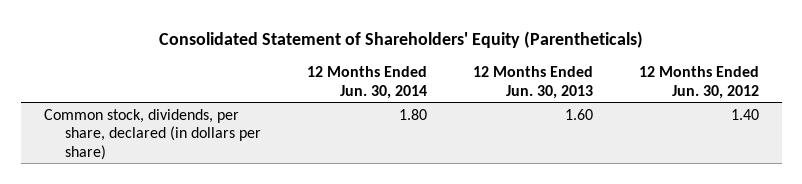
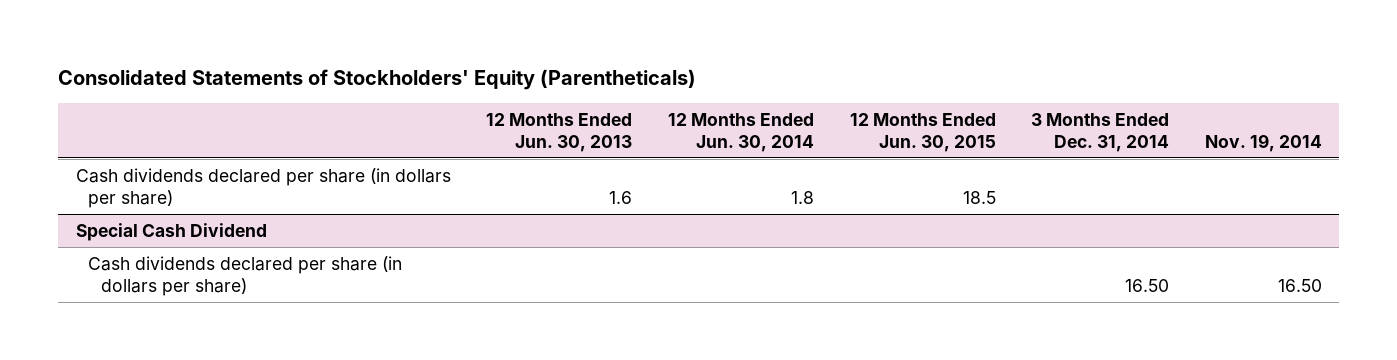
- Consolidated Statement of Shareholders' Equity (Parentheticals)
+ Consolidated Statements of Stockholders' Equity (Parentheticals)
- | 12 Months Ended Jun. 30, 2014 | 12 Months Ended Jun. 30, 2013 | 12 Months Ended Jun. 30, 2012
+ | 12 Months Ended Jun. 30, 2013 | 12 Months Ended Jun. 30, 2014 | 12 Months Ended Jun. 30, 2015 | 3 Months Ended Dec. 31, 2014 | Nov. 19, 2014
- Common stock, dividends, per share, declared (in dollars per share) | 1.80 | 1.60 | 1.40
+ Cash dividends declared per share (in dollars per share) | 1.6 | 1.8 | 18.5 | |
+ Special Cash Dividend
+ Cash dividends declared per share (in dollars per share) | | | | 16.50 | 16.50

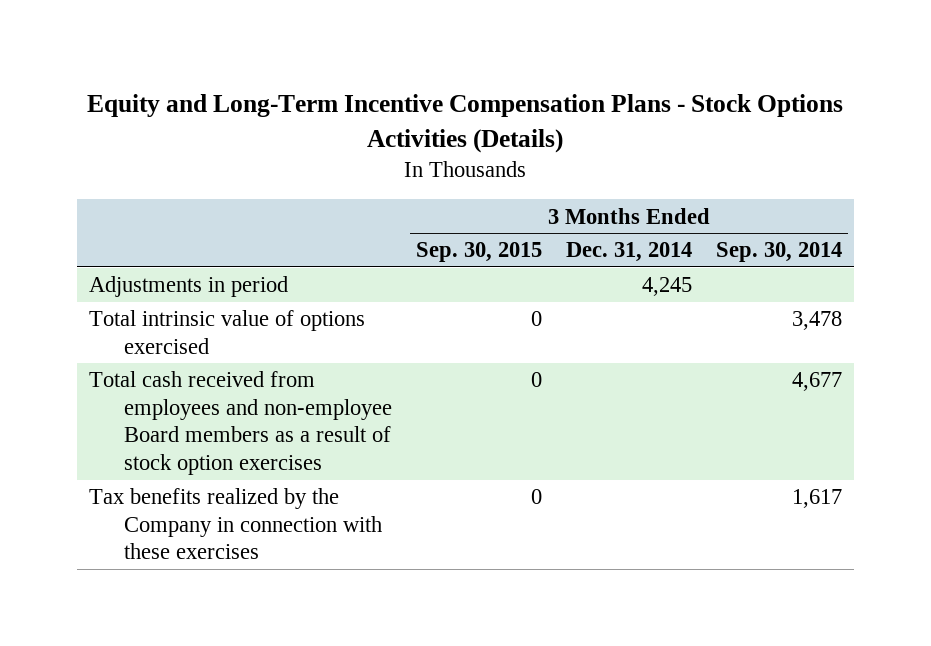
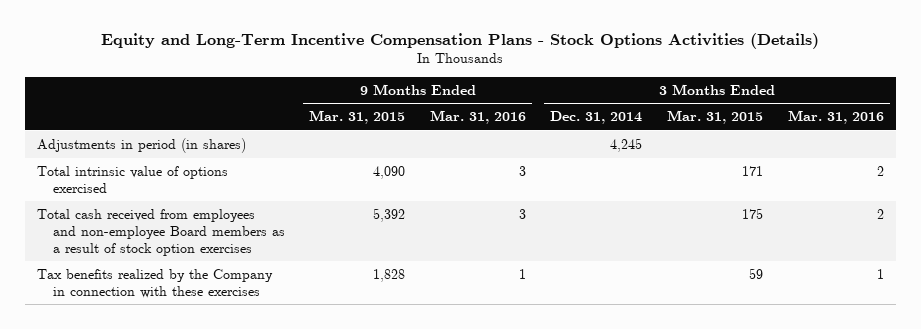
- | 3 Months Ended Sep. 30, 2015 | 3 Months Ended Dec. 31, 2014 | 3 Months Ended Sep. 30, 2014
+ | 9 Months Ended Mar. 31, 2015 | 9 Months Ended Mar. 31, 2016 | 3 Months Ended Dec. 31, 2014 | 3 Months Ended Mar. 31, 2015 | 3 Months Ended Mar. 31, 2016
- Adjustments in period | | 4,245 |
+ Adjustments in period (in shares) | | | 4,245 | |

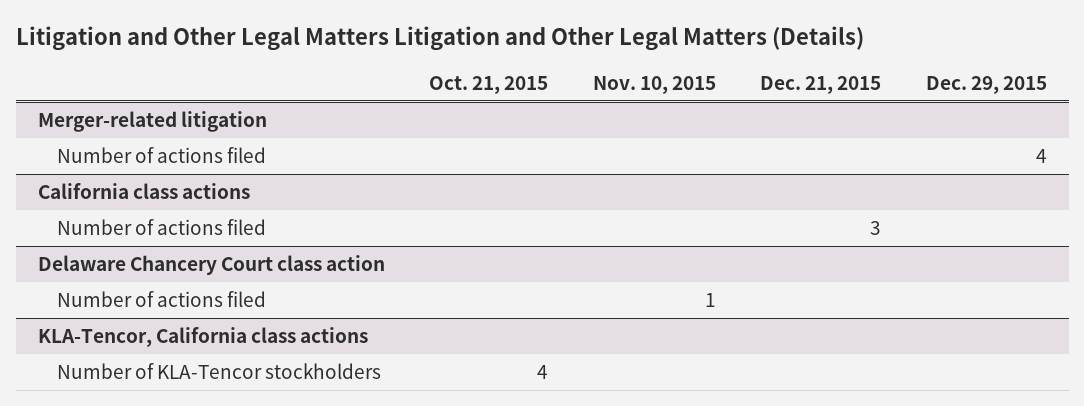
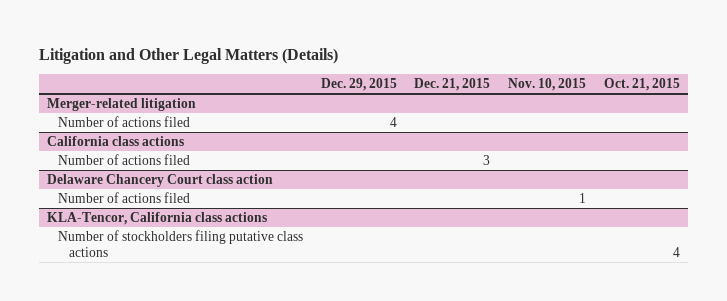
- Litigation and Other Legal Matters Litigation and Other Legal Matters (Details)
+ Litigation and Other Legal Matters (Details)
- | Oct. 21, 2015 | Nov. 10, 2015 | Dec. 21, 2015 | Dec. 29, 2015
+ | Dec. 29, 2015 | Dec. 21, 2015 | Nov. 10, 2015 | Oct. 21, 2015
@ KLA-Tencor, California class actions
- Number of KLA-Tencor stockholders | 4 | | |
+ Number of stockholders filing putative class actions | | | | 4

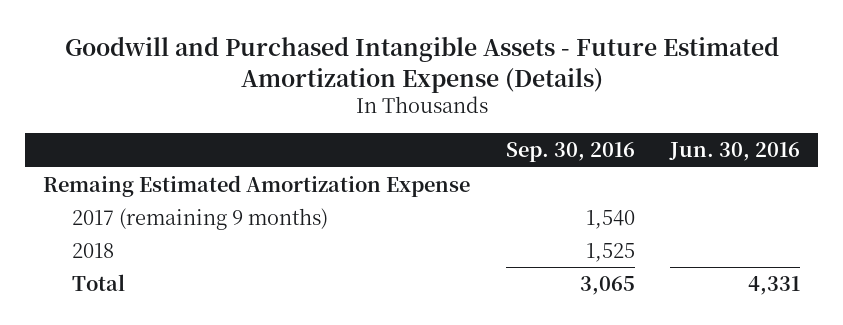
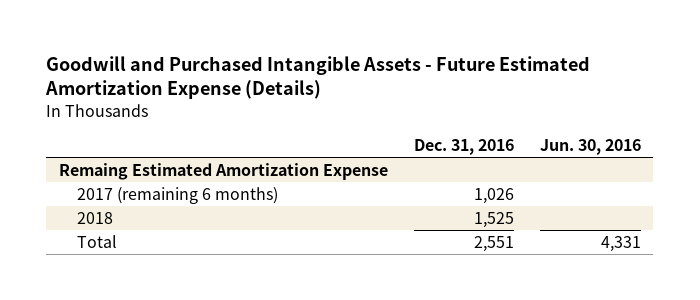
- | Sep. 30, 2016 | Jun. 30, 2016
+ | Dec. 31, 2016 | Jun. 30, 2016
- 2017 (remaining 9 months) | 1,540 |
+ 2017 (remaining 6 months) | 1,026 |

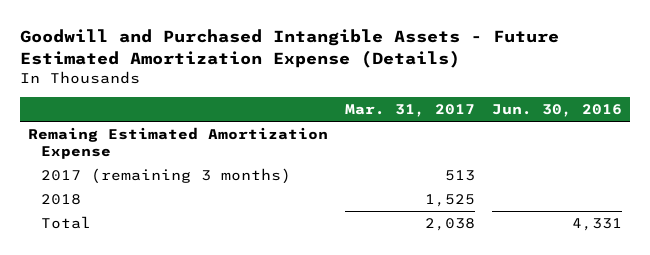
- | Dec. 31, 2016 | Jun. 30, 2016
+ | Mar. 31, 2017 | Jun. 30, 2016
- 2017 (remaining 6 months) | 1,026 |
+ 2017 (remaining 3 months) | 513 |

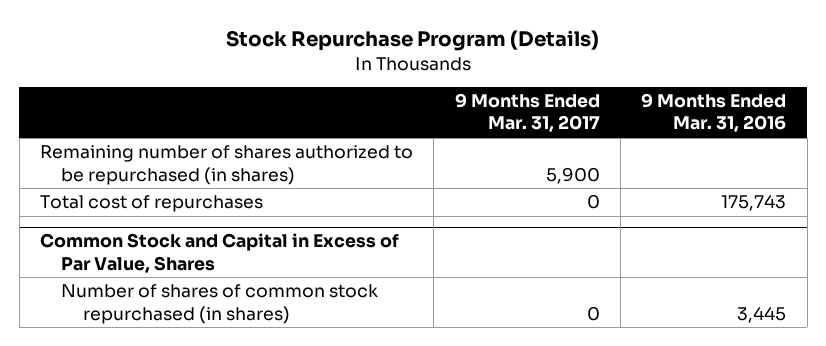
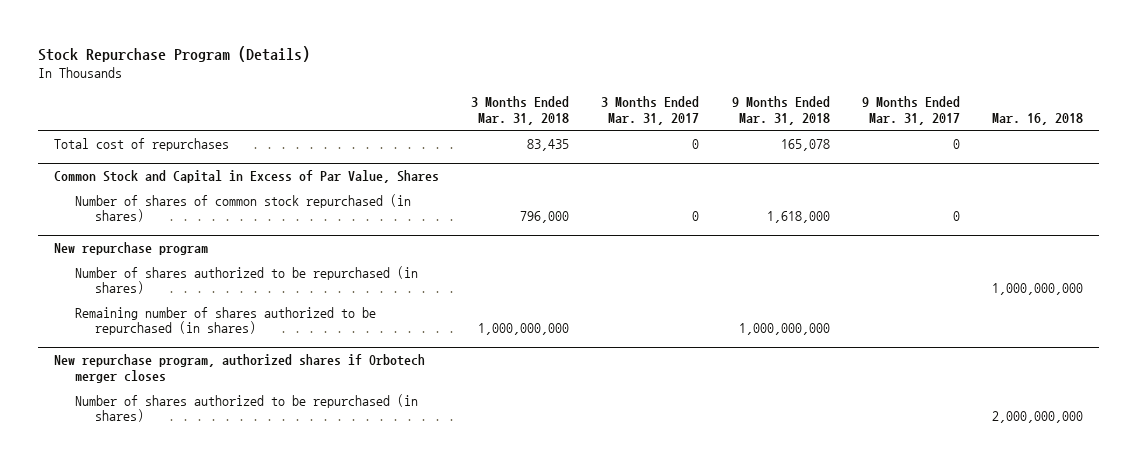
- | 9 Months Ended Mar. 31, 2017 | 9 Months Ended Mar. 31, 2016
+ | 3 Months Ended Mar. 31, 2018 | 3 Months Ended Mar. 31, 2017 | 9 Months Ended Mar. 31, 2018 | 9 Months Ended Mar. 31, 2017 | Mar. 16, 2018
- Remaining number of shares authorized to be repurchased (in shares) | 5,900 |
+ New repurchase program
+ Number of shares authorized to be repurchased (in shares) | | | | | 1,000,000,000
+ Remaining number of shares authorized to be repurchased (in shares) | 1,000,000,000 | | 1,000,000,000 | |
+ New repurchase program, authorized shares if Orbotech merger closes
+ Number of shares authorized to be repurchased (in shares) | | | | | 2,000,000,000

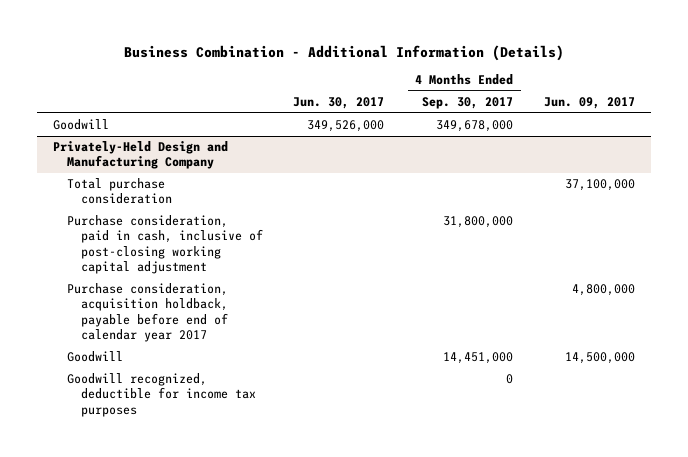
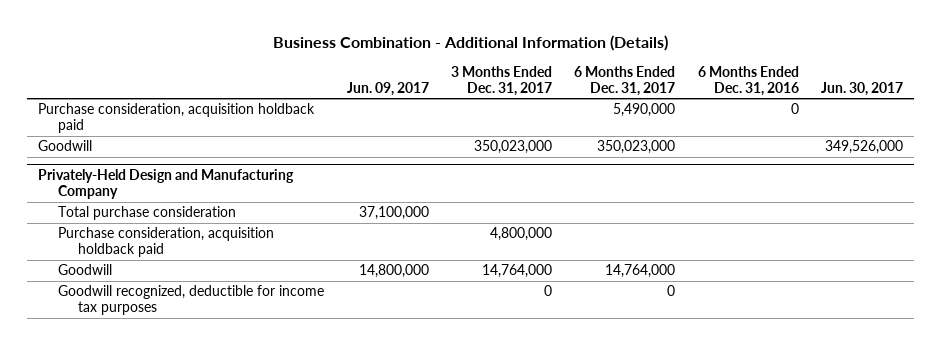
- | Jun. 30, 2017 | 4 Months Ended Sep. 30, 2017 | Jun. 09, 2017
+ | Jun. 09, 2017 | 3 Months Ended Dec. 31, 2017 | 6 Months Ended Dec. 31, 2017 | 6 Months Ended Dec. 31, 2016 | Jun. 30, 2017
+ Purchase consideration, acquisition holdback paid | | | 5,490,000 | 0 |
@ Privately-Held Design and Manufacturing Company
- Purchase consideration, paid in cash, inclusive of post-closing working capital adjustment | | 31,800,000 |
- Purchase consideration, acquisition holdback, payable before end of calendar year 2017 | | | 4,800,000
- Goodwill | | 14,451,000 | 14,500,000
+ Purchase consideration, acquisition holdback paid | | 4,800,000 | | |
+ Goodwill | 14,800,000 | 14,764,000 | 14,764,000 | |

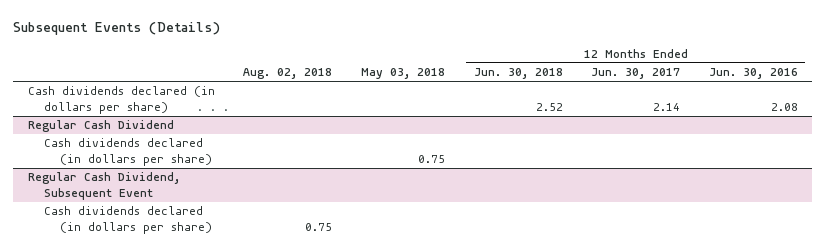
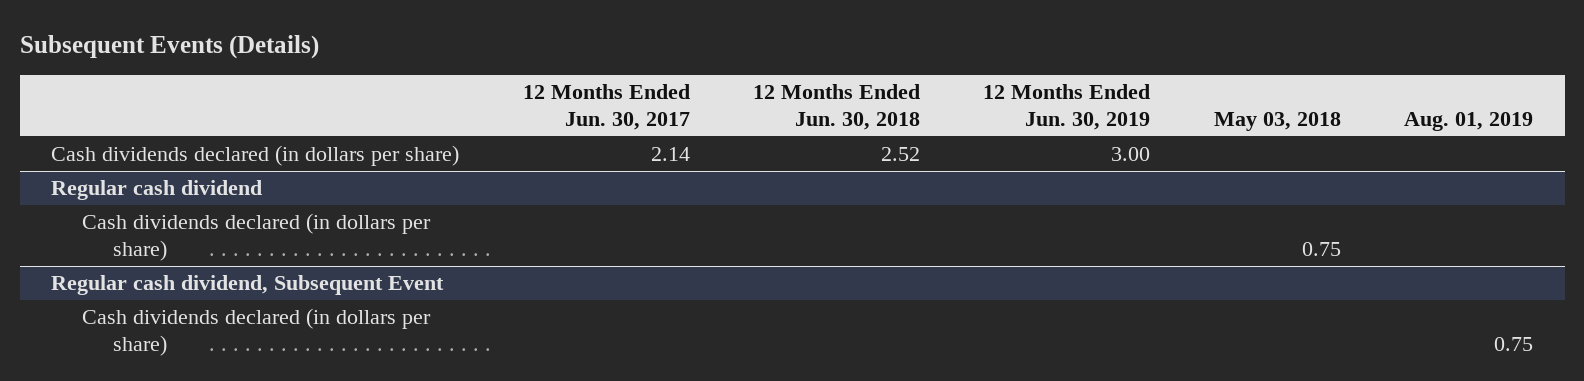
- | Aug. 02, 2018 | May 03, 2018 | 12 Months Ended Jun. 30, 2018 | 12 Months Ended Jun. 30, 2017 | 12 Months Ended Jun. 30, 2016
+ | 12 Months Ended Jun. 30, 2017 | 12 Months Ended Jun. 30, 2018 | 12 Months Ended Jun. 30, 2019 | May 03, 2018 | Aug. 01, 2019
- Regular Cash Dividend
+ Regular cash dividend
- Regular Cash Dividend, Subsequent Event
+ Regular cash dividend, Subsequent Event

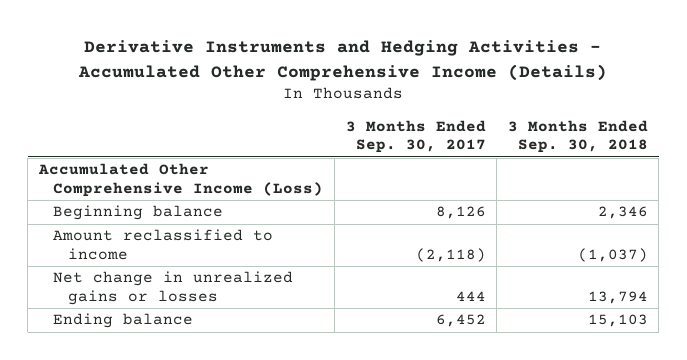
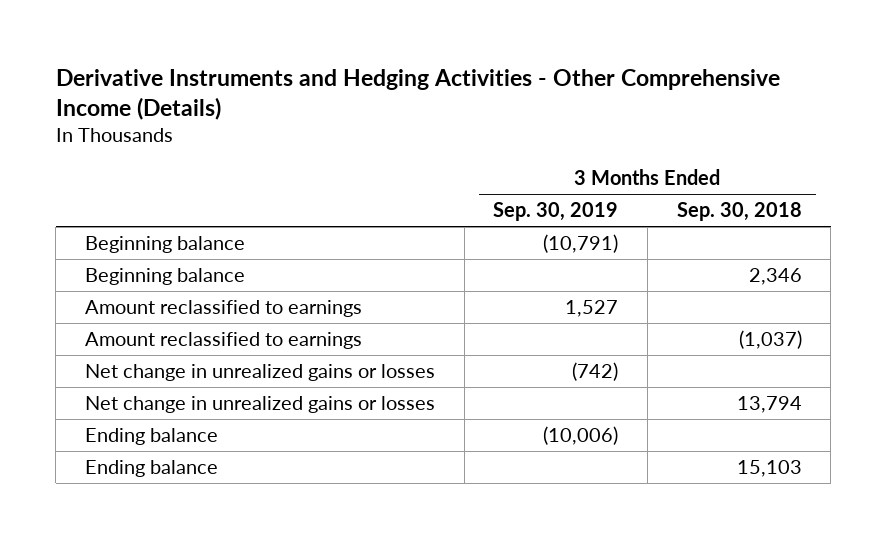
- Derivative Instruments and Hedging Activities - Accumulated Other Comprehensive Income (Details)
+ Derivative Instruments and Hedging Activities - Other Comprehensive Income (Details)
- | 3 Months Ended Sep. 30, 2017 | 3 Months Ended Sep. 30, 2018
+ | 3 Months Ended Sep. 30, 2019 | 3 Months Ended Sep. 30, 2018
- Accumulated Other Comprehensive Income (Loss)
+ Beginning balance | (10,791) |
- Amount reclassified to income | (2,118) | (1,037)
+ Amount reclassified to earnings | 1,527 |
+ Amount reclassified to earnings | | (1,037)
+ Net change in unrealized gains or losses | (742) |
+ Ending balance | (10,006) |

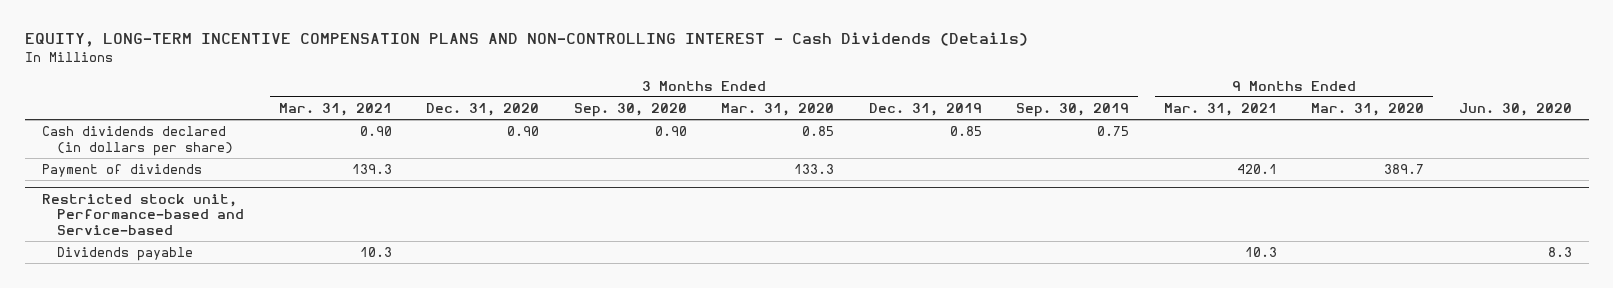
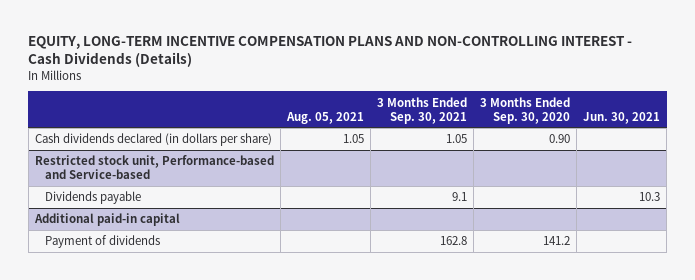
- | 3 Months Ended Mar. 31, 2021 | 3 Months Ended Dec. 31, 2020 | 3 Months Ended Sep. 30, 2020 | 3 Months Ended Mar. 31, 2020 | 3 Months Ended Dec. 31, 2019 | 3 Months Ended Sep. 30, 2019 | 9 Months Ended Mar. 31, 2021 | 9 Months Ended Mar. 31, 2020 | Jun. 30, 2020
+ | Aug. 05, 2021 | 3 Months Ended Sep. 30, 2021 | 3 Months Ended Sep. 30, 2020 | Jun. 30, 2021
- Payment of dividends | 139.3 | | | 133.3 | | | 420.1 | 389.7 |
+ Additional paid-in capital
+ Payment of dividends | | 162.8 | 141.2 |

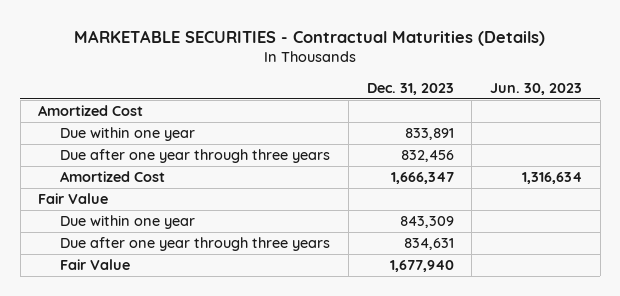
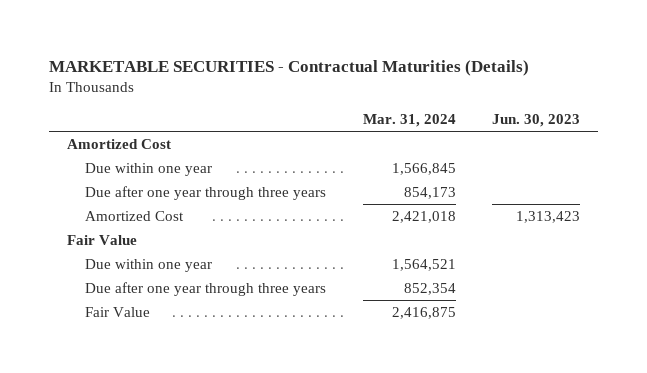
- | Dec. 31, 2023 | Jun. 30, 2023
+ | Mar. 31, 2024 | Jun. 30, 2023
- Amortized Cost | 1,666,347 | 1,316,634
+ Amortized Cost | 2,421,018 | 1,313,423

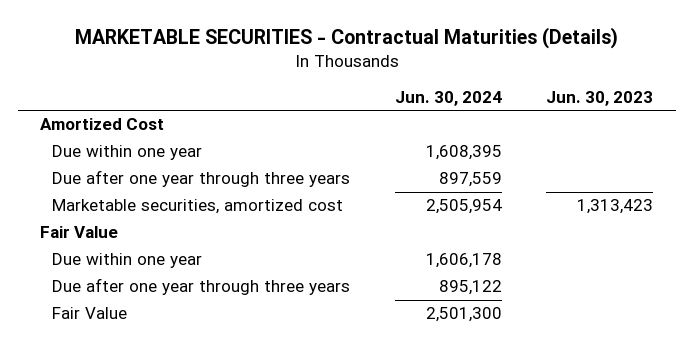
- | Mar. 31, 2024 | Jun. 30, 2023
+ | Jun. 30, 2024 | Jun. 30, 2023
- Amortized Cost | 2,421,018 | 1,313,423
+ Marketable securities, amortized cost | 2,505,954 | 1,313,423

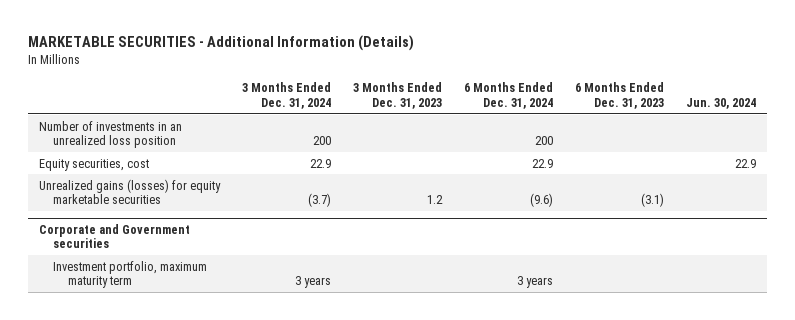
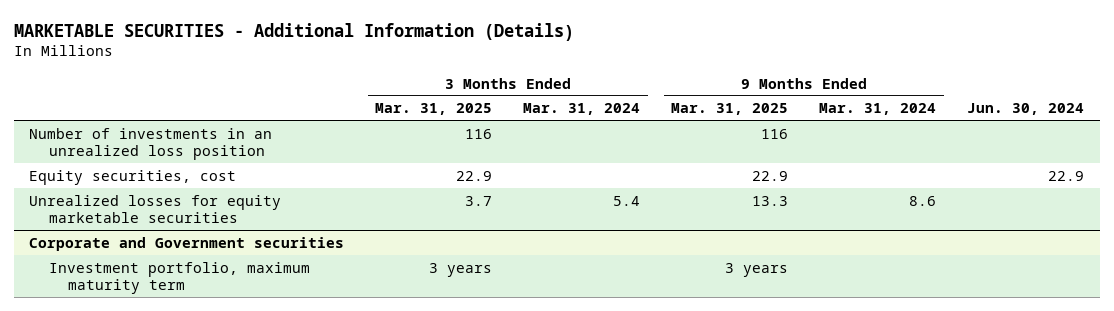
- | 3 Months Ended Dec. 31, 2024 | 3 Months Ended Dec. 31, 2023 | 6 Months Ended Dec. 31, 2024 | 6 Months Ended Dec. 31, 2023 | Jun. 30, 2024
+ | 3 Months Ended Mar. 31, 2025 | 3 Months Ended Mar. 31, 2024 | 9 Months Ended Mar. 31, 2025 | 9 Months Ended Mar. 31, 2024 | Jun. 30, 2024
- Unrealized gains (losses) for equity marketable securities | (3.7) | 1.2 | (9.6) | (3.1) |
+ Unrealized losses for equity marketable securities | 3.7 | 5.4 | 13.3 | 8.6 |

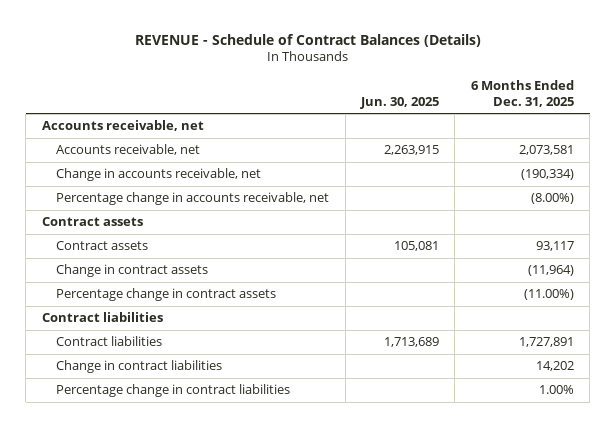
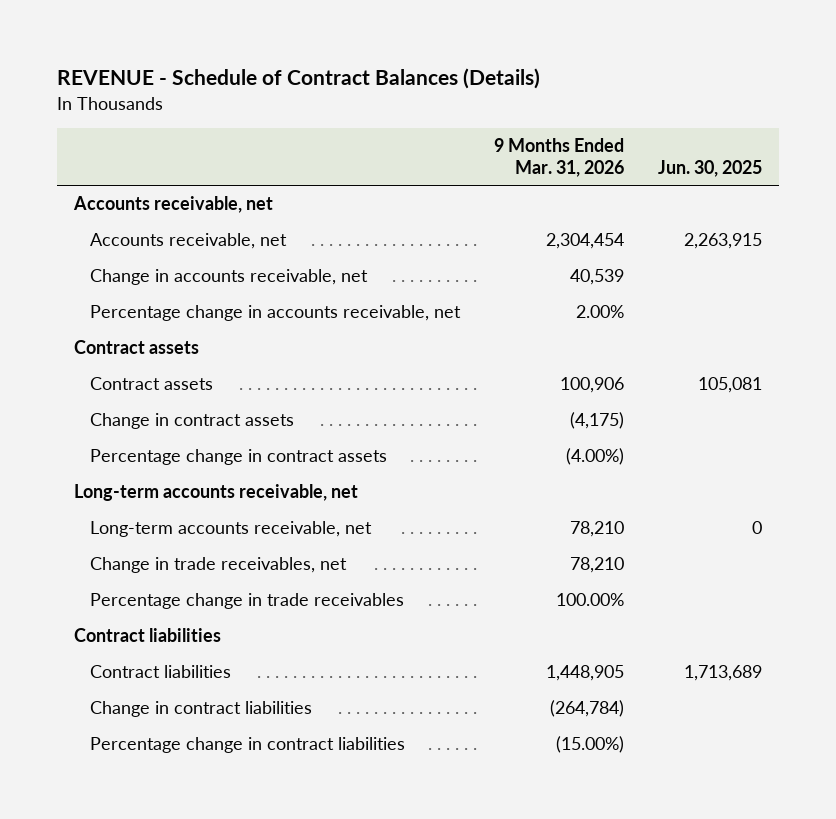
- | Jun. 30, 2025 | 6 Months Ended Dec. 31, 2025
+ | 9 Months Ended Mar. 31, 2026 | Jun. 30, 2025
+ Long-term accounts receivable, net
+ Long-term accounts receivable, net | 78,210 | 0
+ Change in trade receivables, net | 78,210 |
+ Percentage change in trade receivables | 100.00% |

